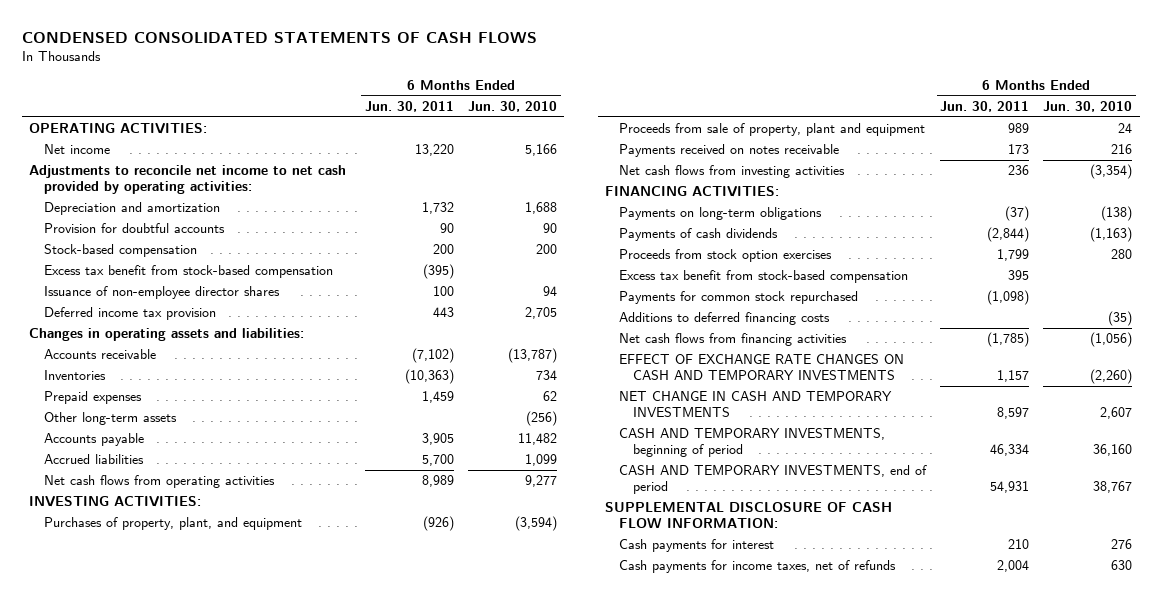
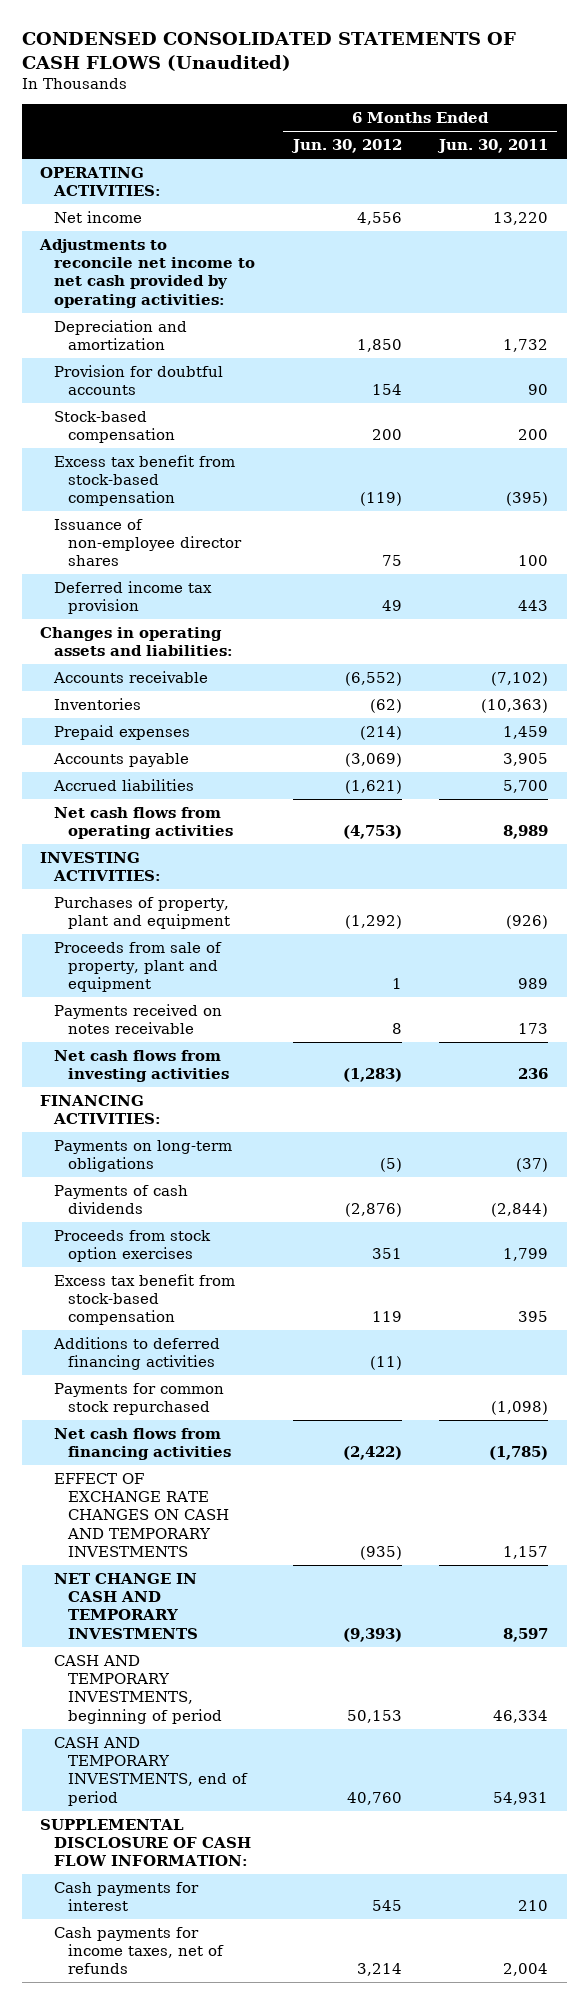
- CONDENSED CONSOLIDATED STATEMENTS OF CASH FLOWS
+ CONDENSED CONSOLIDATED STATEMENTS OF CASH FLOWS (Unaudited)
- | 6 Months Ended Jun. 30, 2011 | 6 Months Ended Jun. 30, 2010
+ | 6 Months Ended Jun. 30, 2012 | 6 Months Ended Jun. 30, 2011
- Other long-term assets | | (256)
- Purchases of property, plant, and equipment | (926) | (3,594)
+ Purchases of property, plant and equipment | (1,292) | (926)
+ Additions to deferred financing activities | (11) |
- Additions to deferred financing costs | | (35)

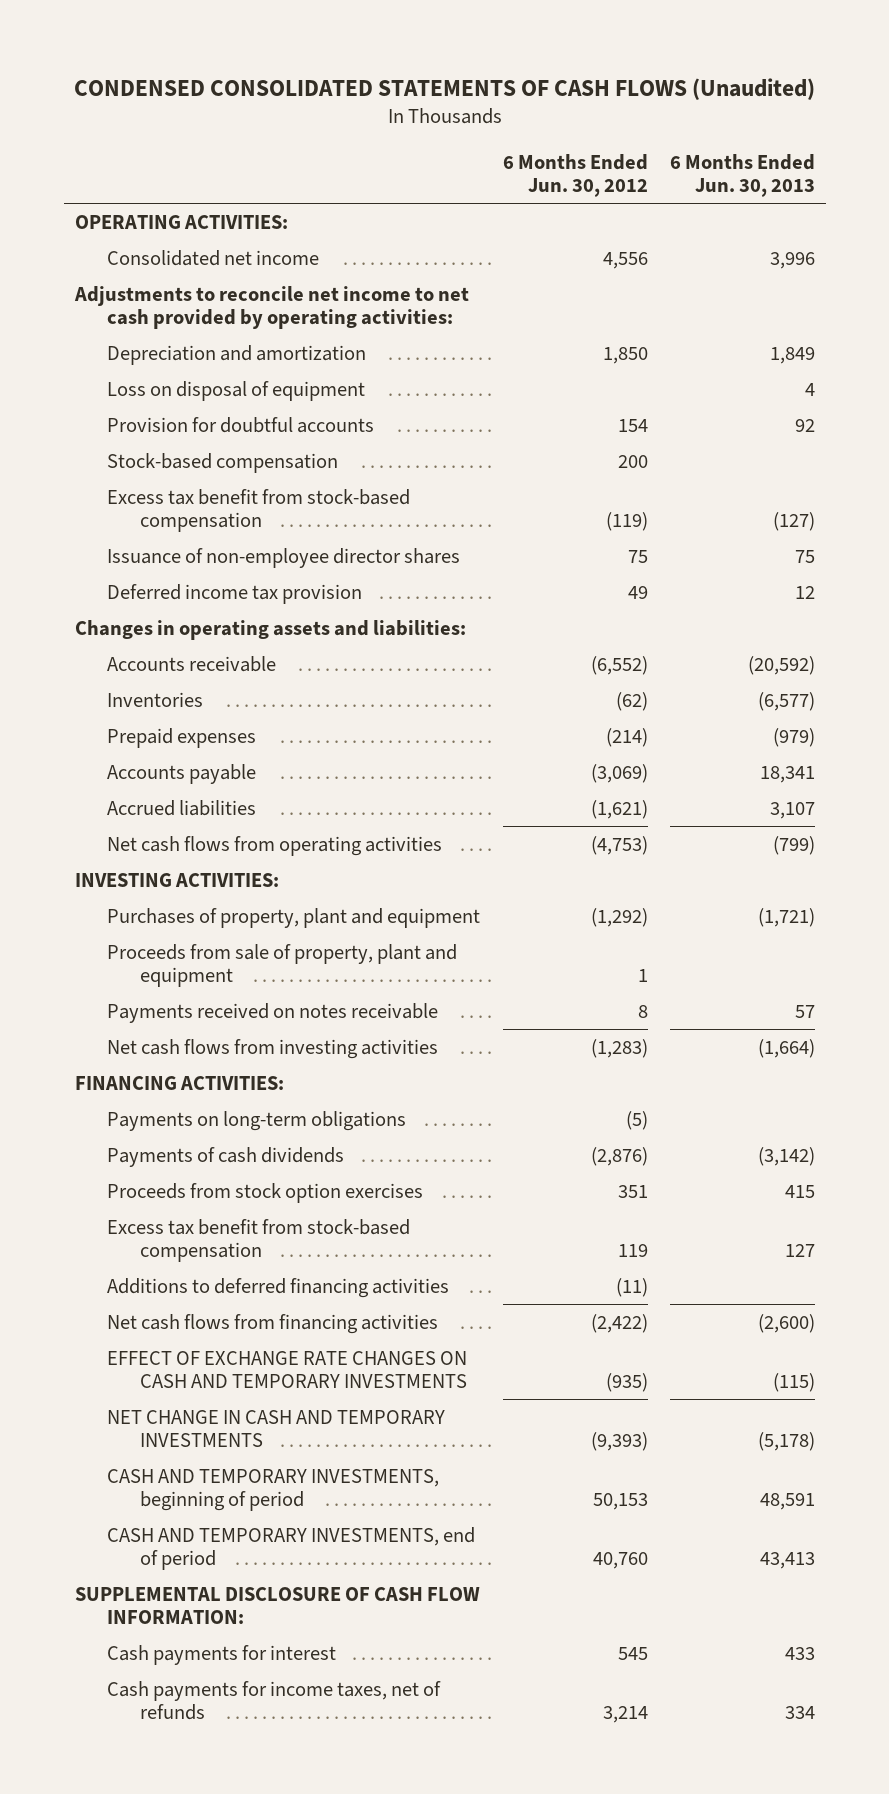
- | 6 Months Ended Jun. 30, 2012 | 6 Months Ended Jun. 30, 2011
+ | 6 Months Ended Jun. 30, 2012 | 6 Months Ended Jun. 30, 2013
- Net income | 4,556 | 13,220
+ Consolidated net income | 4,556 | 3,996
+ Loss on disposal of equipment | | 4
- Payments for common stock repurchased | | (1,098)

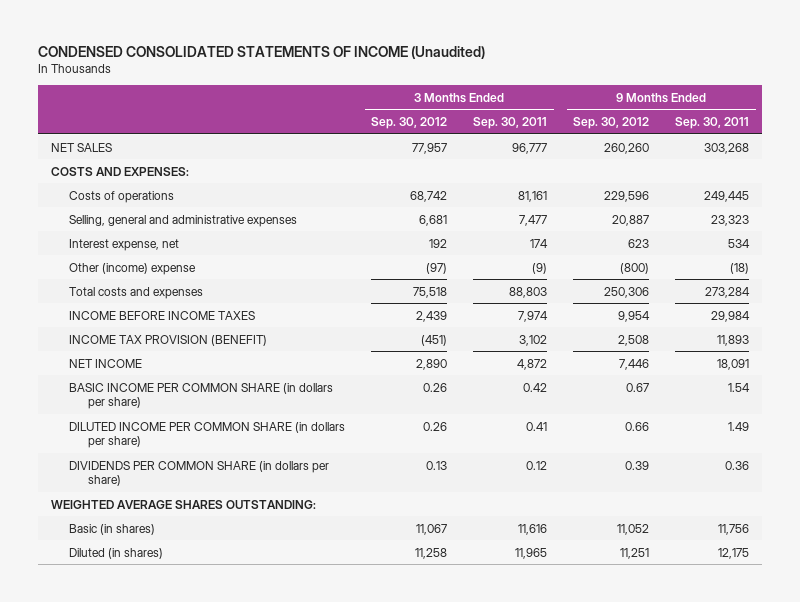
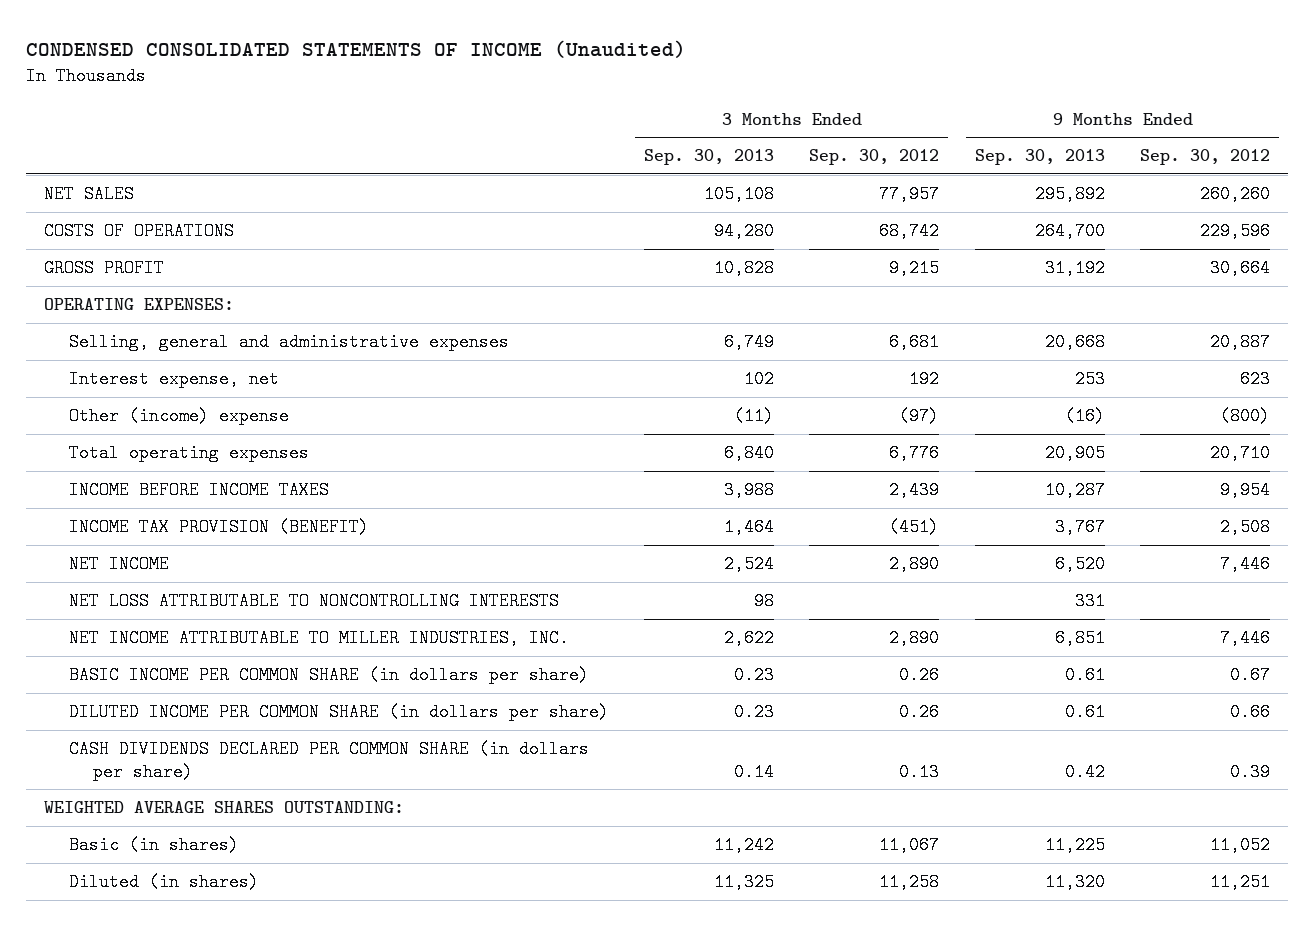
- | 3 Months Ended Sep. 30, 2012 | 3 Months Ended Sep. 30, 2011 | 9 Months Ended Sep. 30, 2012 | 9 Months Ended Sep. 30, 2011
+ | 3 Months Ended Sep. 30, 2013 | 3 Months Ended Sep. 30, 2012 | 9 Months Ended Sep. 30, 2013 | 9 Months Ended Sep. 30, 2012
- COSTS AND EXPENSES:
- Costs of operations | 68,742 | 81,161 | 229,596 | 249,445
+ COSTS OF OPERATIONS | 94,280 | 68,742 | 264,700 | 229,596
+ GROSS PROFIT | 10,828 | 9,215 | 31,192 | 30,664
+ OPERATING EXPENSES:
- Total costs and expenses | 75,518 | 88,803 | 250,306 | 273,284
+ Total operating expenses | 6,840 | 6,776 | 20,905 | 20,710
+ NET LOSS ATTRIBUTABLE TO NONCONTROLLING INTERESTS | 98 | | 331 |
+ NET INCOME ATTRIBUTABLE TO MILLER INDUSTRIES, INC. | 2,622 | 2,890 | 6,851 | 7,446
- DIVIDENDS PER COMMON SHARE (in dollars per share) | 0.13 | 0.12 | 0.39 | 0.36
+ CASH DIVIDENDS DECLARED PER COMMON SHARE (in dollars per share) | 0.14 | 0.13 | 0.42 | 0.39

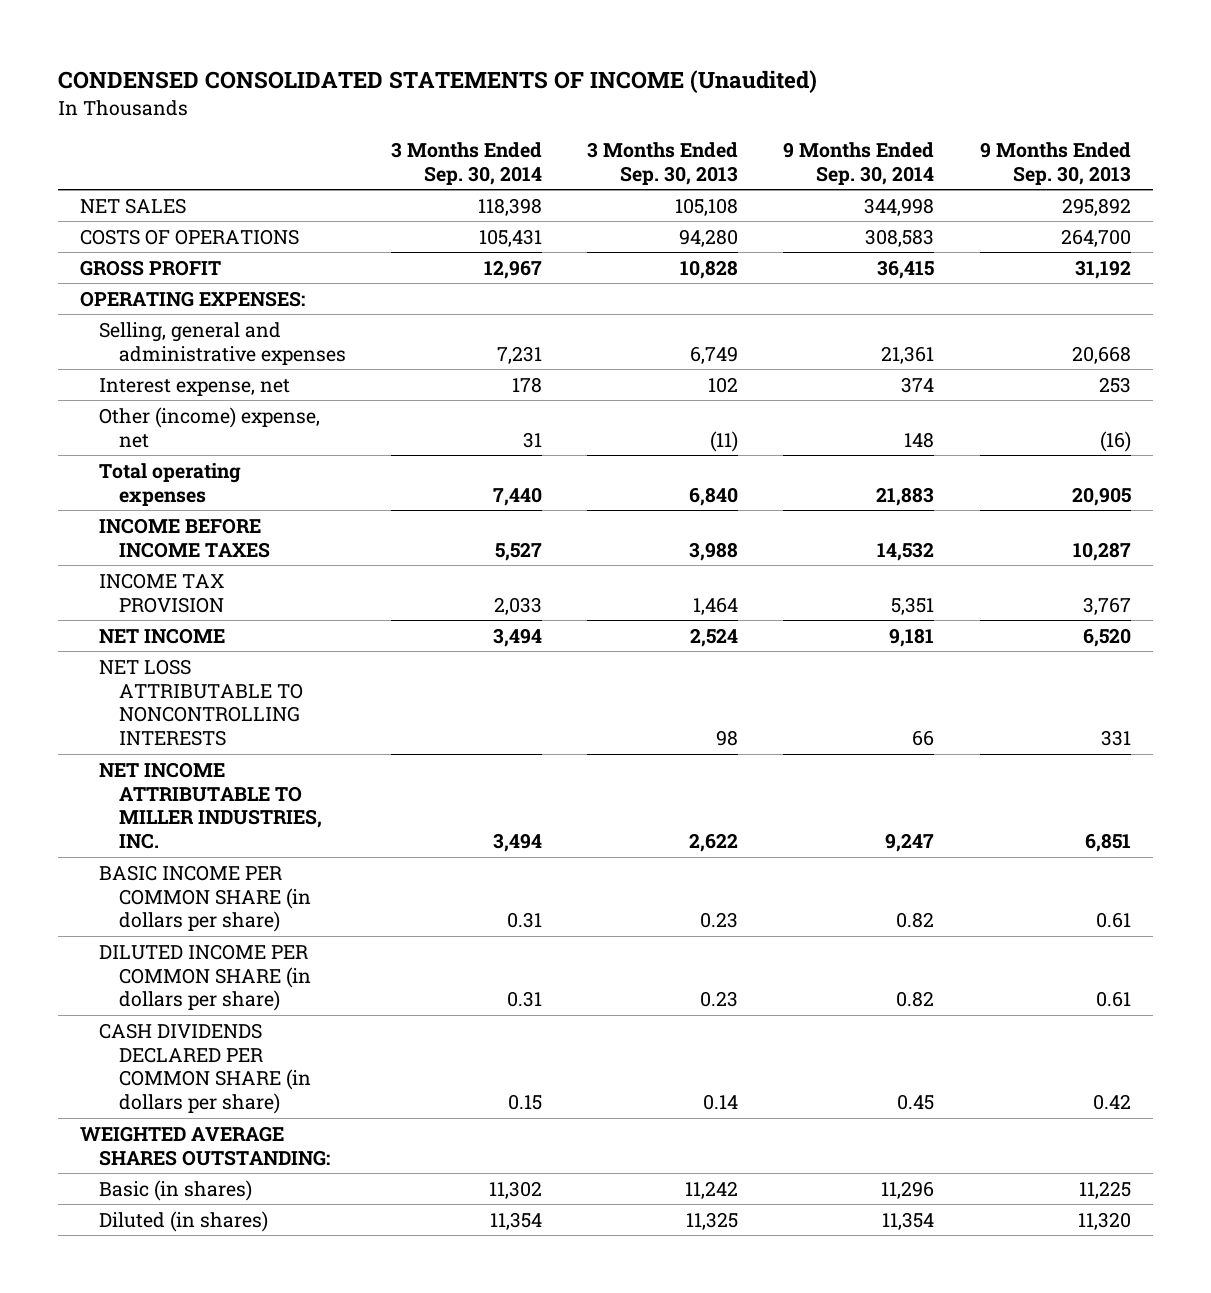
- | 3 Months Ended Sep. 30, 2013 | 3 Months Ended Sep. 30, 2012 | 9 Months Ended Sep. 30, 2013 | 9 Months Ended Sep. 30, 2012
+ | 3 Months Ended Sep. 30, 2014 | 3 Months Ended Sep. 30, 2013 | 9 Months Ended Sep. 30, 2014 | 9 Months Ended Sep. 30, 2013
- Other (income) expense | (11) | (97) | (16) | (800)
+ Other (income) expense, net | 31 | (11) | 148 | (16)
- INCOME TAX PROVISION (BENEFIT) | 1,464 | (451) | 3,767 | 2,508
+ INCOME TAX PROVISION | 2,033 | 1,464 | 5,351 | 3,767

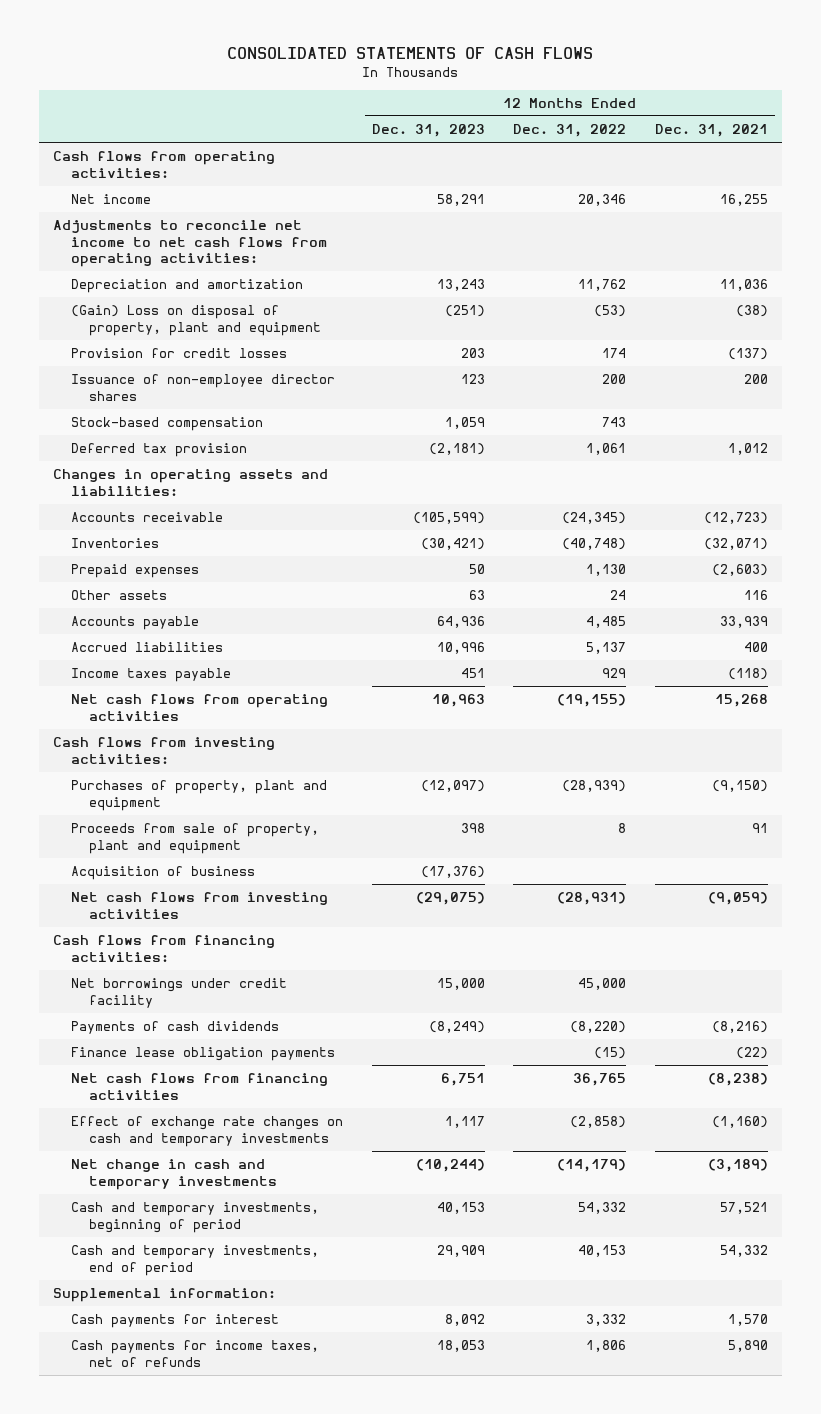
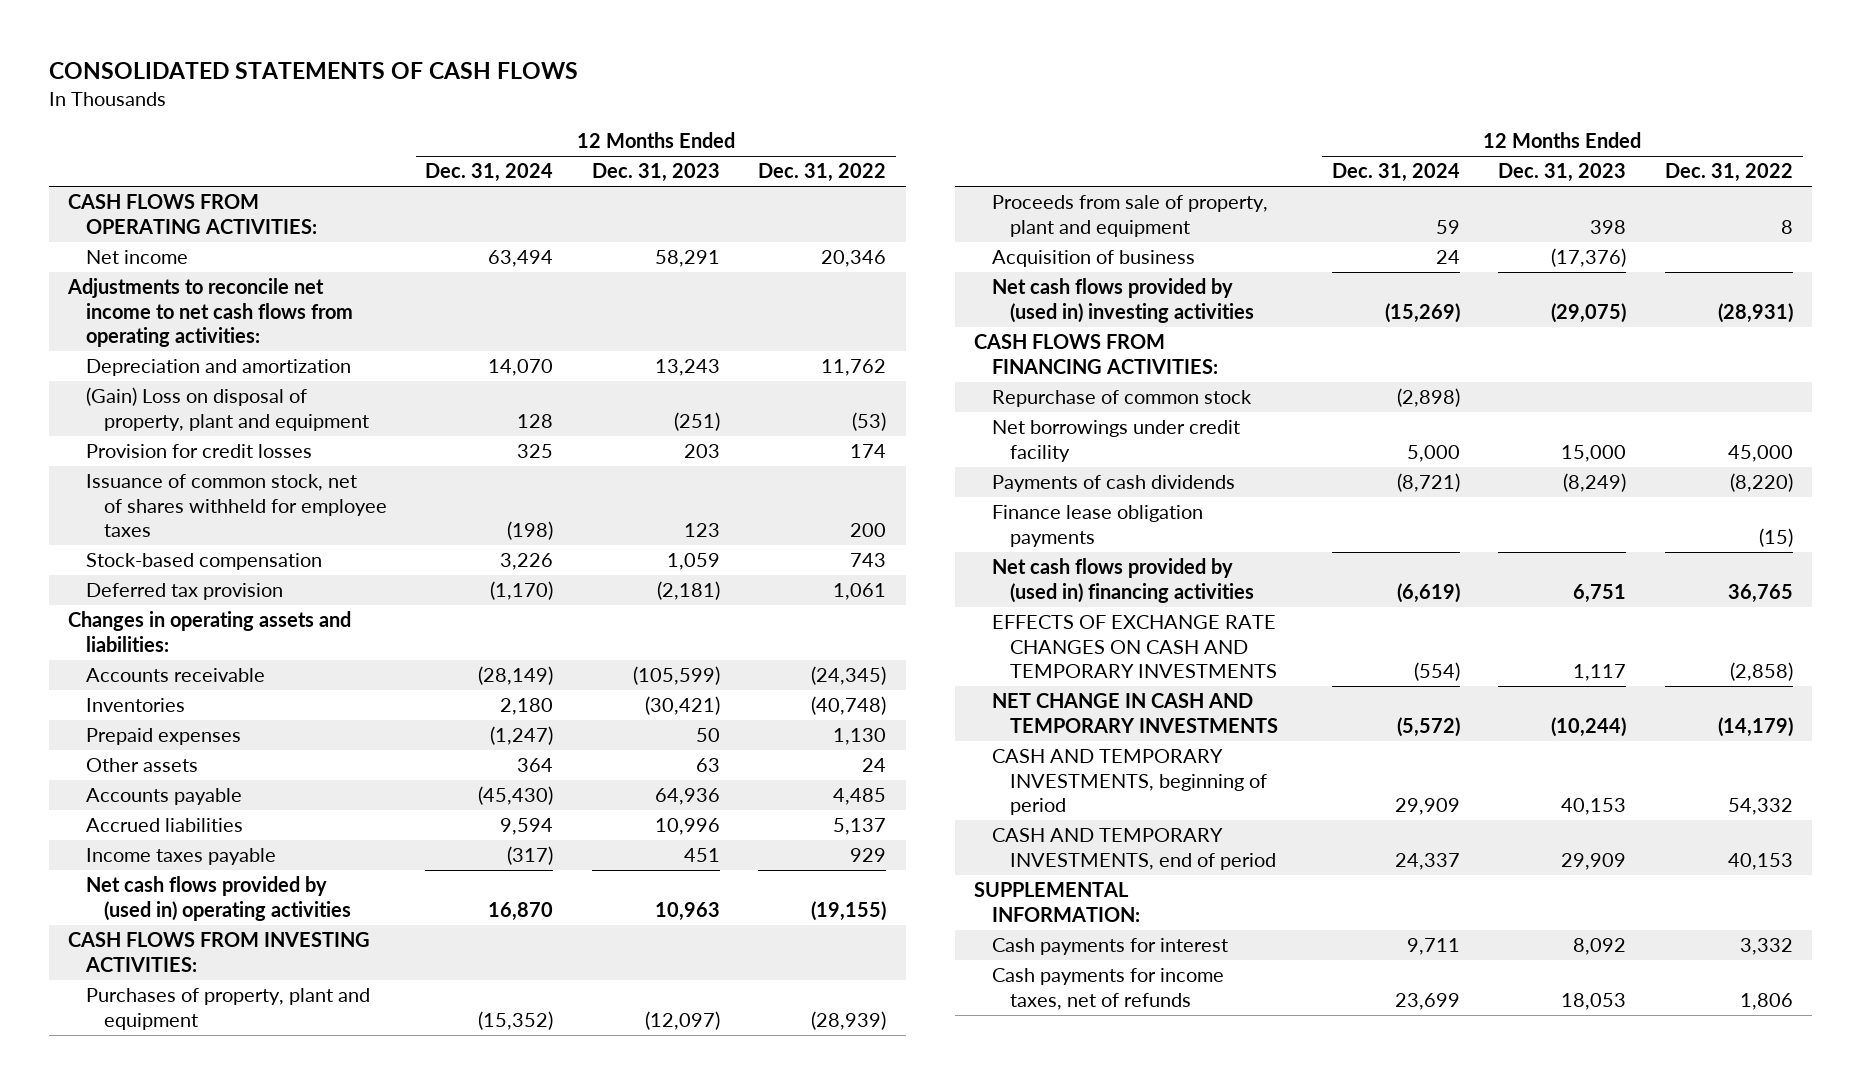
- | 12 Months Ended Dec. 31, 2023 | 12 Months Ended Dec. 31, 2022 | 12 Months Ended Dec. 31, 2021
+ | 12 Months Ended Dec. 31, 2024 | 12 Months Ended Dec. 31, 2023 | 12 Months Ended Dec. 31, 2022
- Cash flows from operating activities:
+ CASH FLOWS FROM OPERATING ACTIVITIES:
- Issuance of non-employee director shares | 123 | 200 | 200
+ Issuance of common stock, net of shares withheld for employee taxes | (198) | 123 | 200
- Net cash flows from operating activities | 10,963 | (19,155) | 15,268
- Cash flows from investing activities:
+ Net cash flows provided by (used in) operating activities | 16,870 | 10,963 | (19,155)
+ CASH FLOWS FROM INVESTING ACTIVITIES:
- Net cash flows from investing activities | (29,075) | (28,931) | (9,059)
- Cash flows from financing activities:
+ Net cash flows provided by (used in) investing activities | (15,269) | (29,075) | (28,931)
+ CASH FLOWS FROM FINANCING ACTIVITIES:
+ Repurchase of common stock | (2,898) | |
- Net cash flows from financing activities | 6,751 | 36,765 | (8,238)
- Effect of exchange rate changes on cash and temporary investments | 1,117 | (2,858) | (1,160)
- Net change in cash and temporary investments | (10,244) | (14,179) | (3,189)
- Cash and temporary investments, beginning of period | 40,153 | 54,332 | 57,521
- Cash and temporary investments, end of period | 29,909 | 40,153 | 54,332
- Supplemental information:
+ Net cash flows provided by (used in) financing activities | (6,619) | 6,751 | 36,765
+ EFFECTS OF EXCHANGE RATE CHANGES ON CASH AND TEMPORARY INVESTMENTS | (554) | 1,117 | (2,858)
+ NET CHANGE IN CASH AND TEMPORARY INVESTMENTS | (5,572) | (10,244) | (14,179)
+ CASH AND TEMPORARY INVESTMENTS, beginning of period | 29,909 | 40,153 | 54,332
+ CASH AND TEMPORARY INVESTMENTS, end of period | 24,337 | 29,909 | 40,153
+ SUPPLEMENTAL INFORMATION:

